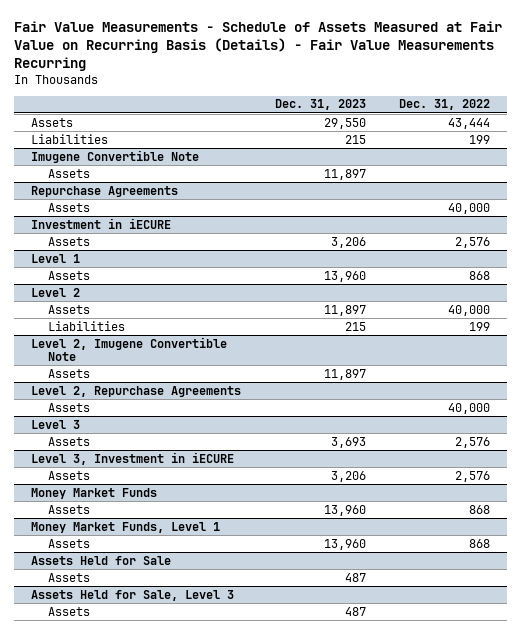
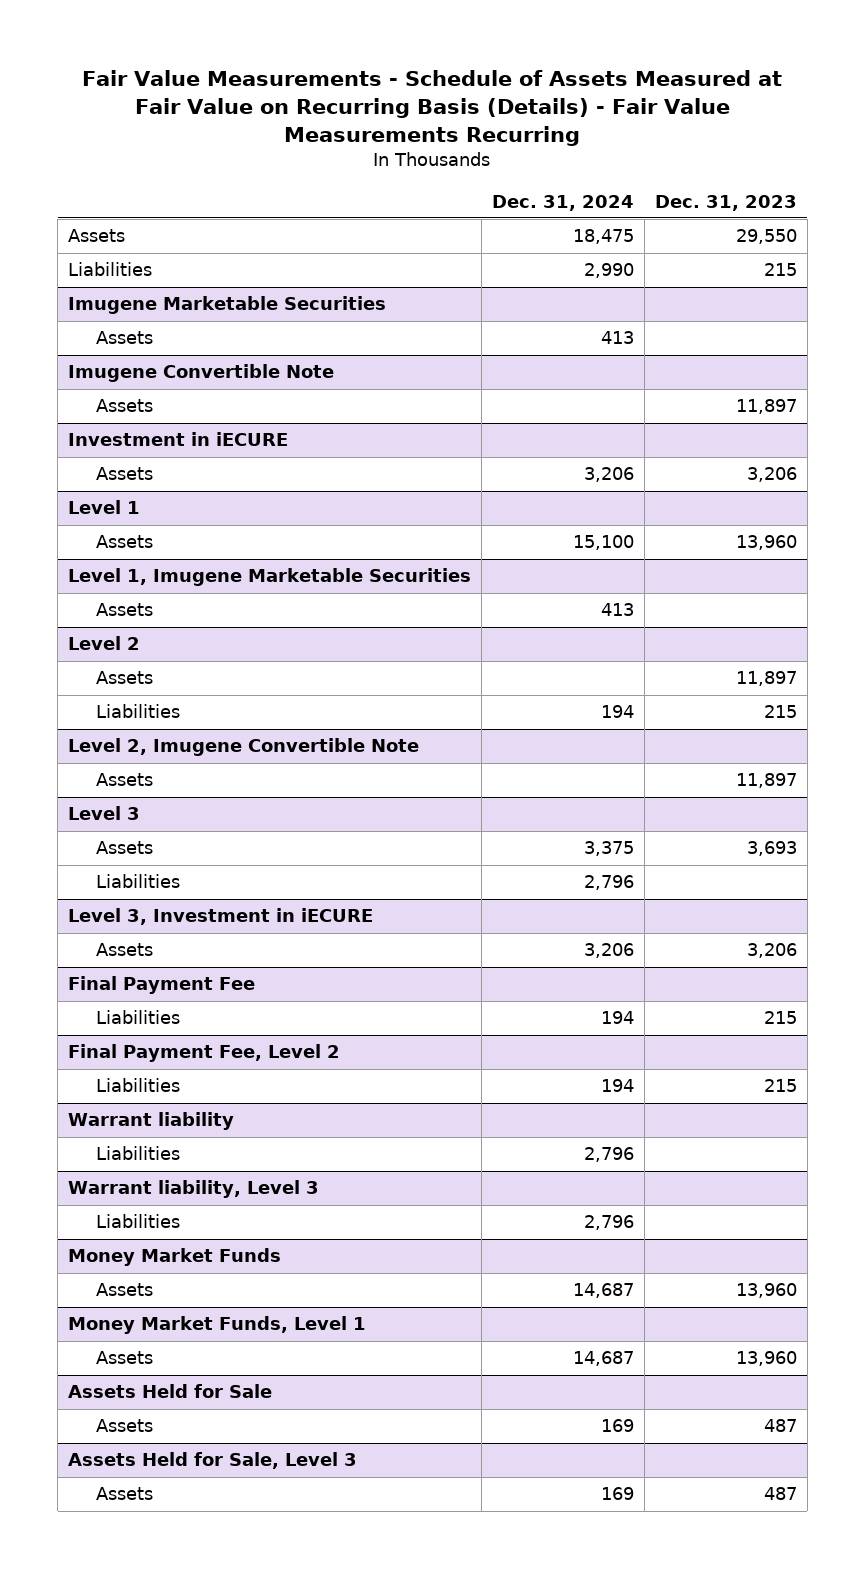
- | Dec. 31, 2023 | Dec. 31, 2022
+ | Dec. 31, 2024 | Dec. 31, 2023
+ Imugene Marketable Securities
+ Assets | 413 |
- Repurchase Agreements
- Assets | | 40,000
+ Level 1, Imugene Marketable Securities
+ Assets | 413 |
- Level 2, Repurchase Agreements
- Assets | | 40,000
@ Level 3
+ Liabilities | 2,796 |
+ Final Payment Fee
+ Liabilities | 194 | 215
+ Final Payment Fee, Level 2
+ Liabilities | 194 | 215
+ Warrant liability
+ Liabilities | 2,796 |
+ Warrant liability, Level 3
+ Liabilities | 2,796 |

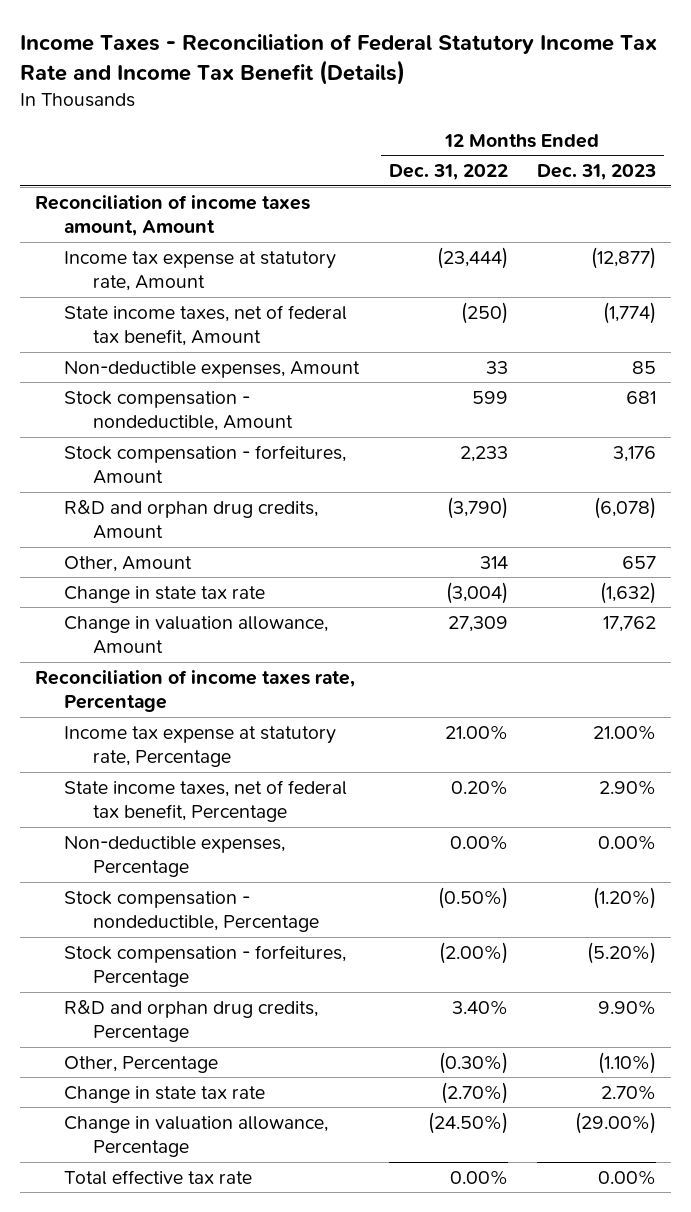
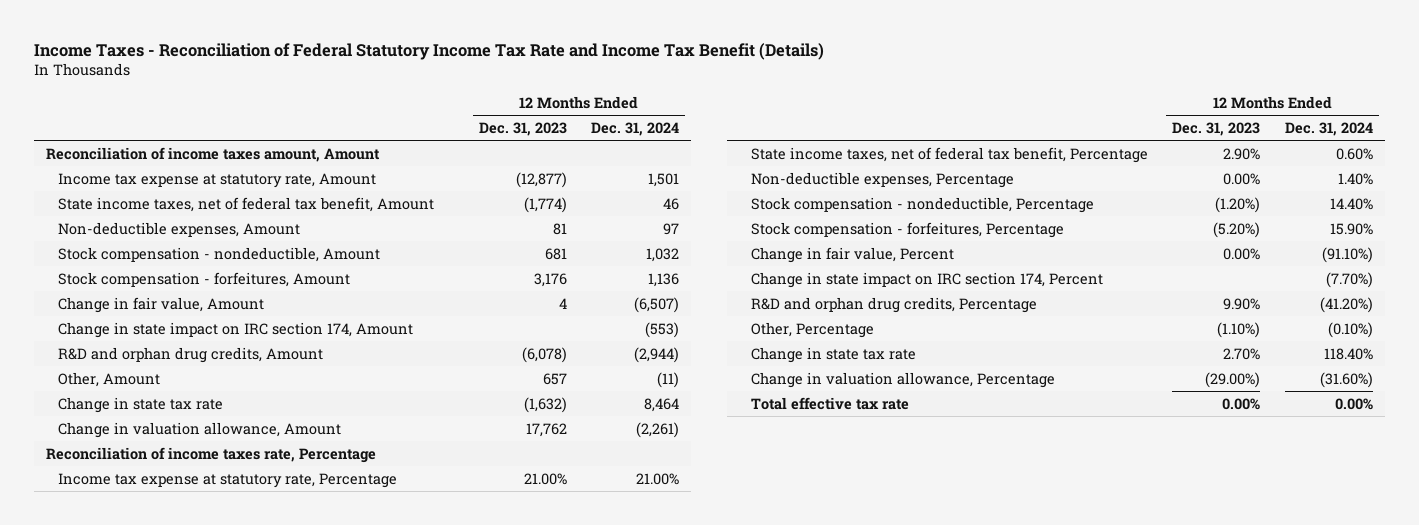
- | 12 Months Ended Dec. 31, 2022 | 12 Months Ended Dec. 31, 2023
+ | 12 Months Ended Dec. 31, 2023 | 12 Months Ended Dec. 31, 2024
- Non-deductible expenses, Amount | 33 | 85
+ Non-deductible expenses, Amount | 81 | 97
+ Change in fair value, Amount | 4 | (6,507)
+ Change in state impact on IRC section 174, Amount | | (553)
+ Change in fair value, Percent | 0.00% | (91.10%)
+ Change in state impact on IRC section 174, Percent | | (7.70%)

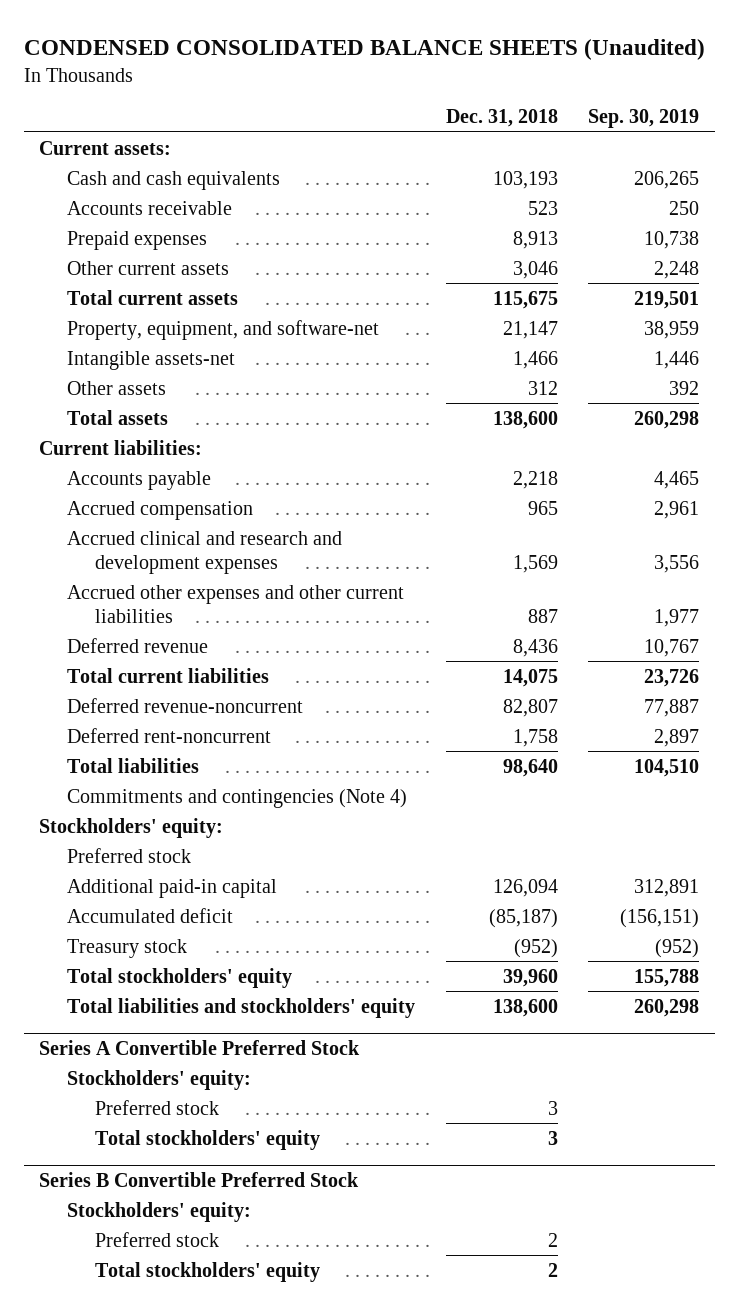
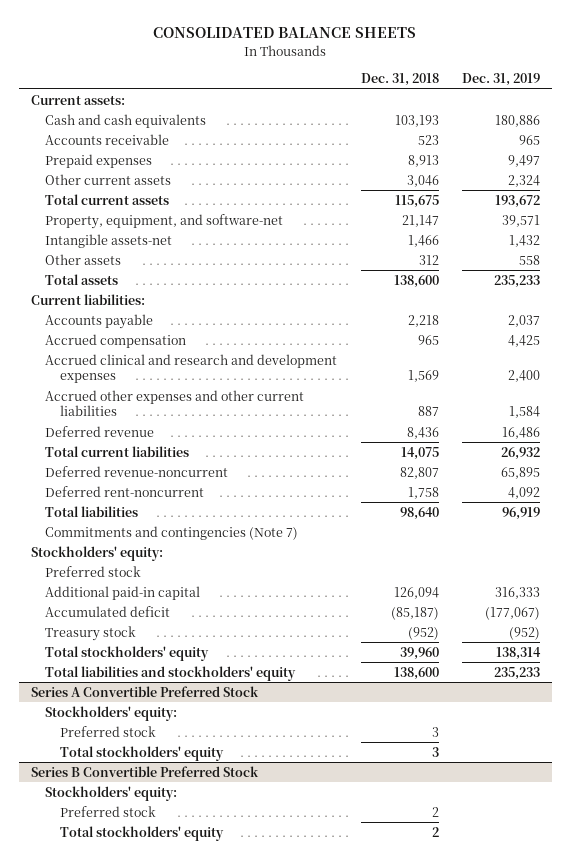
- CONDENSED CONSOLIDATED BALANCE SHEETS (Unaudited)
+ CONSOLIDATED BALANCE SHEETS
- | Dec. 31, 2018 | Sep. 30, 2019
+ | Dec. 31, 2018 | Dec. 31, 2019
- Commitments and contingencies (Note 4)
+ Commitments and contingencies (Note 7)

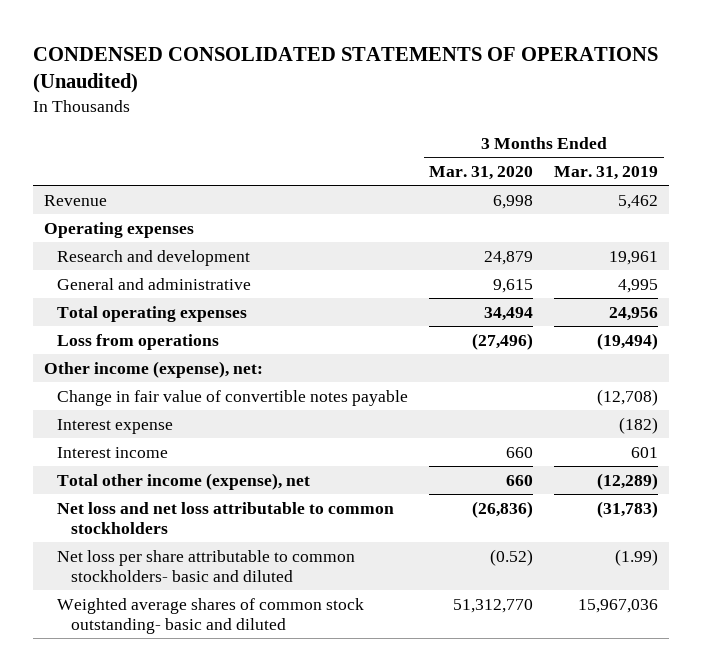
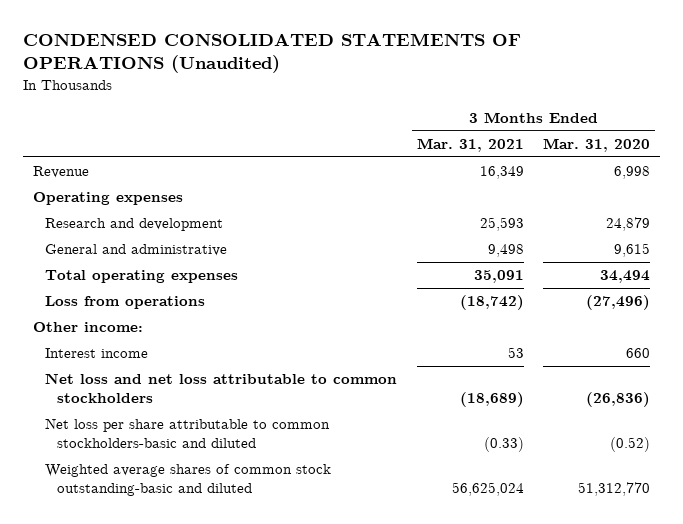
- | 3 Months Ended Mar. 31, 2020 | 3 Months Ended Mar. 31, 2019
+ | 3 Months Ended Mar. 31, 2021 | 3 Months Ended Mar. 31, 2020
- Other income (expense), net:
- Change in fair value of convertible notes payable | | (12,708)
- Interest expense | | (182)
+ Other income:
- Total other income (expense), net | 660 | (12,289)
- Net loss per share attributable to common stockholders- basic and diluted | (0.52) | (1.99)
- Weighted average shares of common stock outstanding- basic and diluted | 51,312,770 | 15,967,036
+ Net loss per share attributable to common stockholders-basic and diluted | (0.33) | (0.52)
+ Weighted average shares of common stock outstanding-basic and diluted | 56,625,024 | 51,312,770

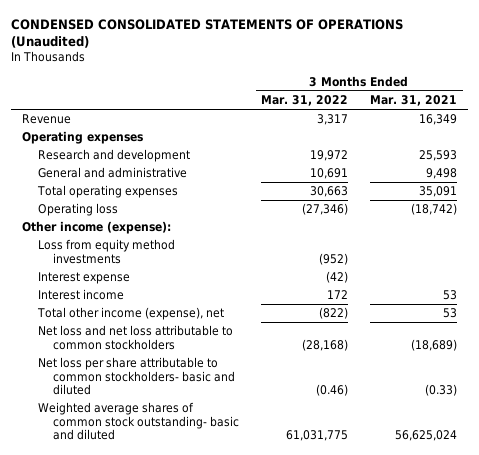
- | 3 Months Ended Mar. 31, 2021 | 3 Months Ended Mar. 31, 2020
+ | 3 Months Ended Mar. 31, 2022 | 3 Months Ended Mar. 31, 2021
- Loss from operations | (18,742) | (27,496)
- Other income:
+ Operating loss | (27,346) | (18,742)
+ Other income (expense):
+ Loss from equity method investments | (952) |
+ Interest expense | (42) |
+ Total other income (expense), net | (822) | 53
- Net loss per share attributable to common stockholders-basic and diluted | (0.33) | (0.52)
- Weighted average shares of common stock outstanding-basic and diluted | 56,625,024 | 51,312,770
+ Net loss per share attributable to common stockholders- basic and diluted | (0.46) | (0.33)
+ Weighted average shares of common stock outstanding- basic and diluted | 61,031,775 | 56,625,024

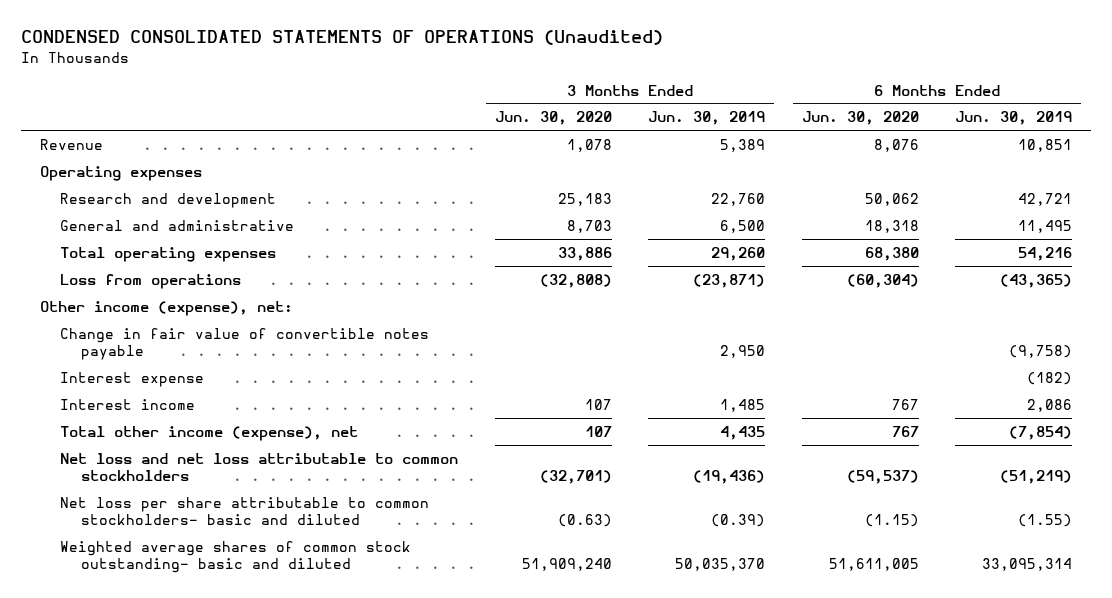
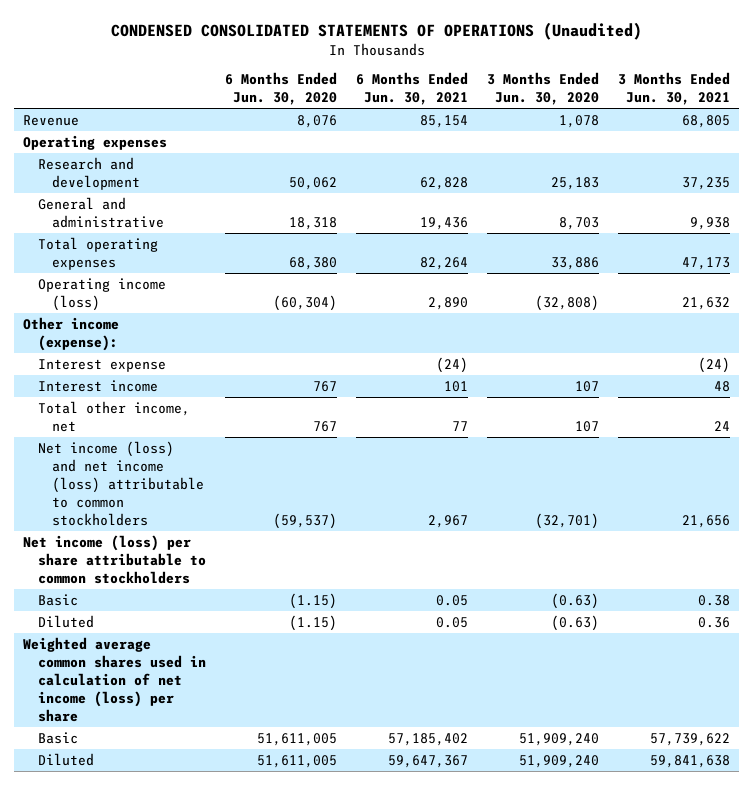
- | 3 Months Ended Jun. 30, 2020 | 3 Months Ended Jun. 30, 2019 | 6 Months Ended Jun. 30, 2020 | 6 Months Ended Jun. 30, 2019
+ | 6 Months Ended Jun. 30, 2020 | 6 Months Ended Jun. 30, 2021 | 3 Months Ended Jun. 30, 2020 | 3 Months Ended Jun. 30, 2021
- Loss from operations | (32,808) | (23,871) | (60,304) | (43,365)
- Other income (expense), net:
- Change in fair value of convertible notes payable | | 2,950 | | (9,758)
+ Operating income (loss) | (60,304) | 2,890 | (32,808) | 21,632
+ Other income (expense):
- Total other income (expense), net | 107 | 4,435 | 767 | (7,854)
- Net loss and net loss attributable to common stockholders | (32,701) | (19,436) | (59,537) | (51,219)
- Net loss per share attributable to common stockholders- basic and diluted | (0.63) | (0.39) | (1.15) | (1.55)
- Weighted average shares of common stock outstanding- basic and diluted | 51,909,240 | 50,035,370 | 51,611,005 | 33,095,314
+ Total other income, net | 767 | 77 | 107 | 24
+ Net income (loss) and net income (loss) attributable to common stockholders | (59,537) | 2,967 | (32,701) | 21,656
+ Net income (loss) per share attributable to common stockholders
+ Basic | (1.15) | 0.05 | (0.63) | 0.38
+ Diluted | (1.15) | 0.05 | (0.63) | 0.36
+ Weighted average common shares used in calculation of net income (loss) per share
+ Basic | 51,611,005 | 57,185,402 | 51,909,240 | 57,739,622
+ Diluted | 51,611,005 | 59,647,367 | 51,909,240 | 59,841,638

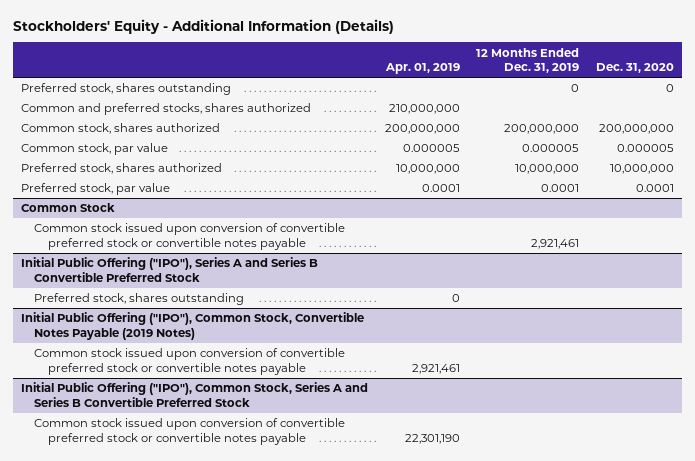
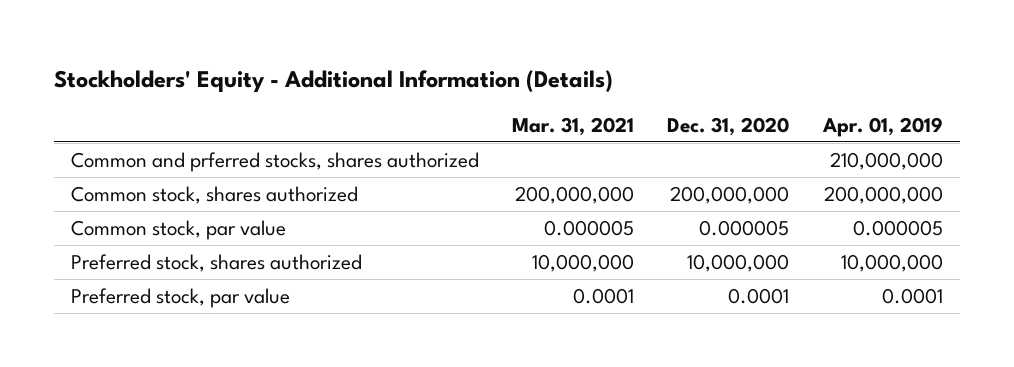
- | Apr. 01, 2019 | 12 Months Ended Dec. 31, 2019 | Dec. 31, 2020
+ | Mar. 31, 2021 | Dec. 31, 2020 | Apr. 01, 2019
- Preferred stock, shares outstanding | | 0 | 0
- Common and preferred stocks, shares authorized | 210,000,000 | |
+ Common and prferred stocks, shares authorized | | | 210,000,000
- Common Stock
- Common stock issued upon conversion of convertible preferred stock or convertible notes payable | | 2,921,461 |
- Initial Public Offering ("IPO"), Series A and Series B Convertible Preferred Stock
- Preferred stock, shares outstanding | 0 | |
- Initial Public Offering ("IPO"), Common Stock, Convertible Notes Payable (2019 Notes)
- Common stock issued upon conversion of convertible preferred stock or convertible notes payable | 2,921,461 | |
- Initial Public Offering ("IPO"), Common Stock, Series A and Series B Convertible Preferred Stock
- Common stock issued upon conversion of convertible preferred stock or convertible notes payable | 22,301,190 | |

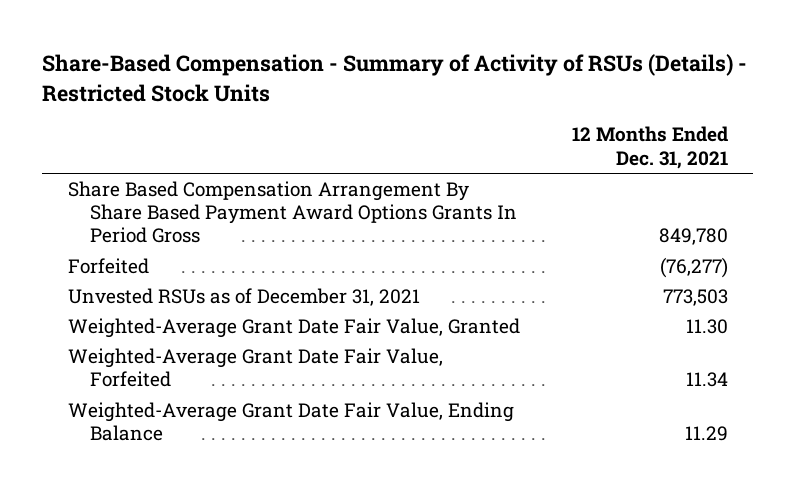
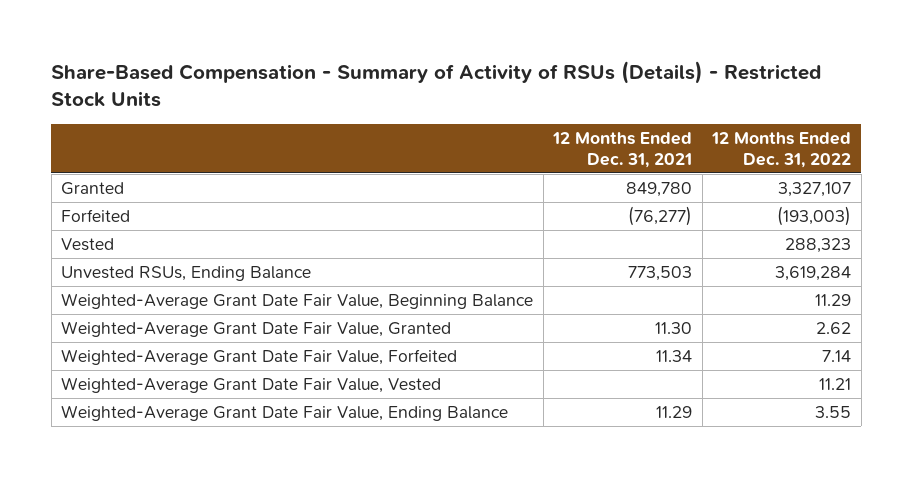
- | 12 Months Ended Dec. 31, 2021
+ | 12 Months Ended Dec. 31, 2021 | 12 Months Ended Dec. 31, 2022
- Share Based Compensation Arrangement By Share Based Payment Award Options Grants In Period Gross | 849,780
+ Granted | 849,780 | 3,327,107
- Unvested RSUs as of December 31, 2021 | 773,503
+ Vested | | 288,323
+ Unvested RSUs, Ending Balance | 773,503 | 3,619,284
+ Weighted-Average Grant Date Fair Value, Beginning Balance | | 11.29
+ Weighted-Average Grant Date Fair Value, Vested | | 11.21

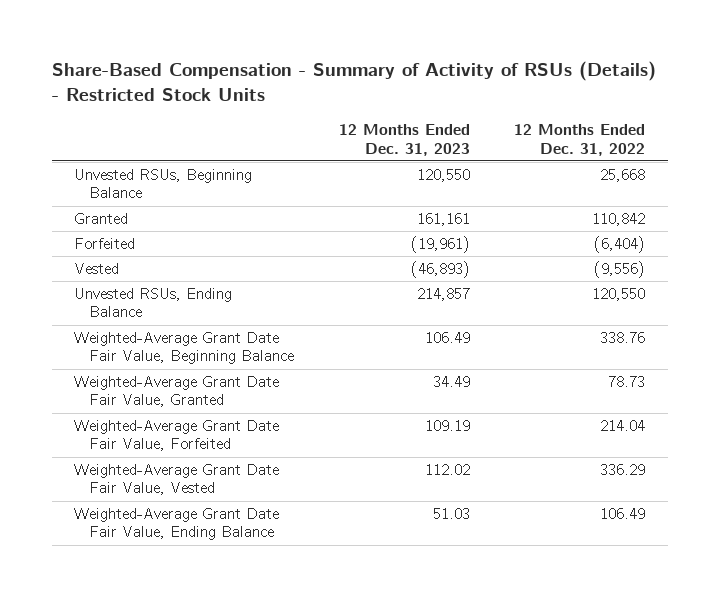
- | 12 Months Ended Dec. 31, 2021 | 12 Months Ended Dec. 31, 2022
+ | 12 Months Ended Dec. 31, 2023 | 12 Months Ended Dec. 31, 2022
- Granted | 849,780 | 3,327,107
- Forfeited | (76,277) | (193,003)
- Vested | | 288,323
- Unvested RSUs, Ending Balance | 773,503 | 3,619,284
- Weighted-Average Grant Date Fair Value, Beginning Balance | | 11.29
- Weighted-Average Grant Date Fair Value, Granted | 11.30 | 2.62
- Weighted-Average Grant Date Fair Value, Forfeited | 11.34 | 7.14
- Weighted-Average Grant Date Fair Value, Vested | | 11.21
- Weighted-Average Grant Date Fair Value, Ending Balance | 11.29 | 3.55
+ Unvested RSUs, Beginning Balance | 120,550 | 25,668
+ Granted | 161,161 | 110,842
+ Forfeited | (19,961) | (6,404)
+ Vested | (46,893) | (9,556)
+ Unvested RSUs, Ending Balance | 214,857 | 120,550
+ Weighted-Average Grant Date Fair Value, Beginning Balance | 106.49 | 338.76
+ Weighted-Average Grant Date Fair Value, Granted | 34.49 | 78.73
+ Weighted-Average Grant Date Fair Value, Forfeited | 109.19 | 214.04
+ Weighted-Average Grant Date Fair Value, Vested | 112.02 | 336.29
+ Weighted-Average Grant Date Fair Value, Ending Balance | 51.03 | 106.49

